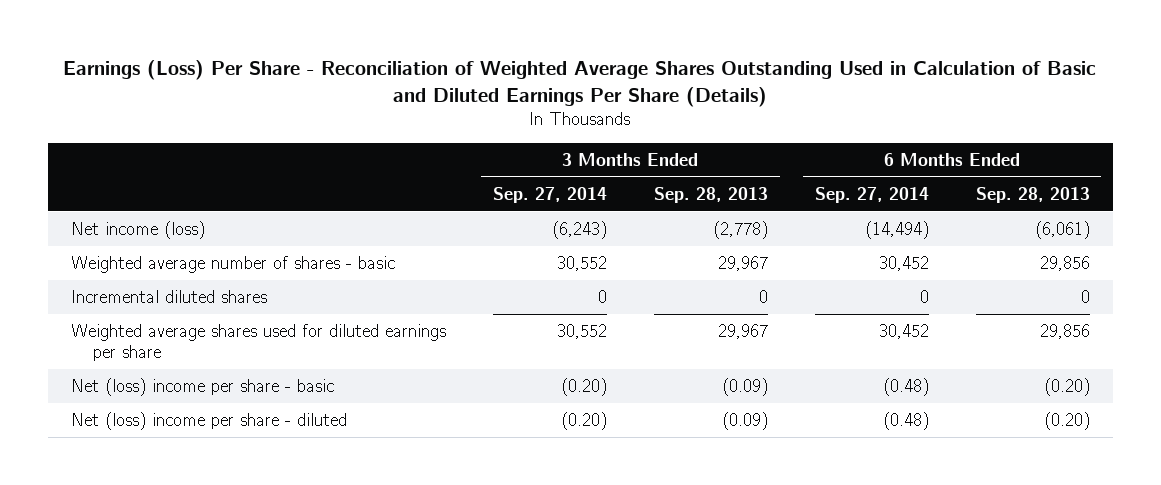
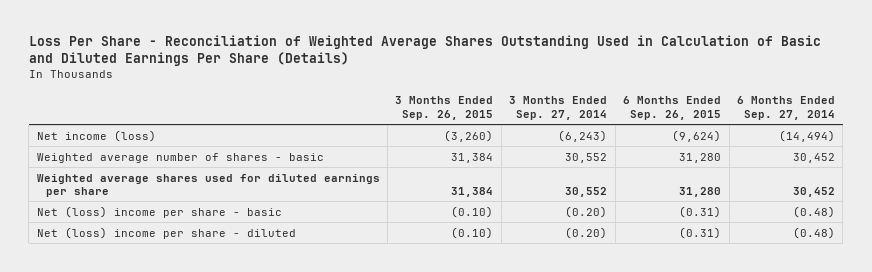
- Earnings (Loss) Per Share - Reconciliation of Weighted Average Shares Outstanding Used in Calculation of Basic and Diluted Earnings Per Share (Details)
+ Loss Per Share - Reconciliation of Weighted Average Shares Outstanding Used in Calculation of Basic and Diluted Earnings Per Share (Details)
- | 3 Months Ended Sep. 27, 2014 | 3 Months Ended Sep. 28, 2013 | 6 Months Ended Sep. 27, 2014 | 6 Months Ended Sep. 28, 2013
+ | 3 Months Ended Sep. 26, 2015 | 3 Months Ended Sep. 27, 2014 | 6 Months Ended Sep. 26, 2015 | 6 Months Ended Sep. 27, 2014
- Incremental diluted shares | 0 | 0 | 0 | 0

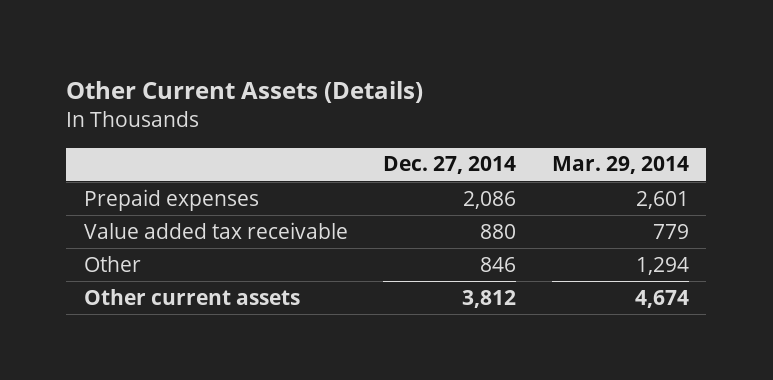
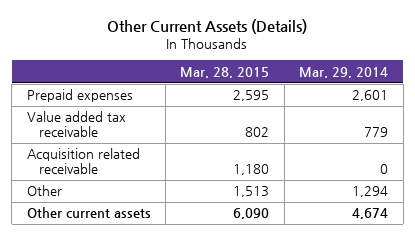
- | Dec. 27, 2014 | Mar. 29, 2014
+ | Mar. 28, 2015 | Mar. 29, 2014
+ Acquisition related receivable | 1,180 | 0

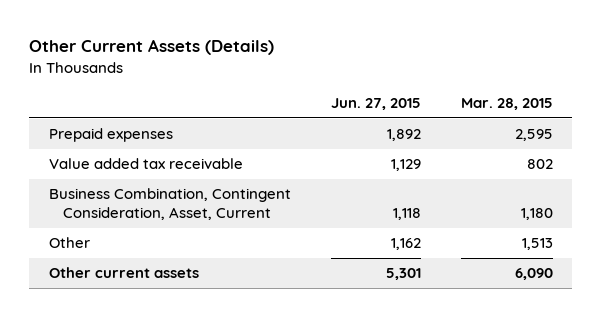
- | Mar. 28, 2015 | Mar. 29, 2014
+ | Jun. 27, 2015 | Mar. 28, 2015
- Acquisition related receivable | 1,180 | 0
+ Business Combination, Contingent Consideration, Asset, Current | 1,118 | 1,180

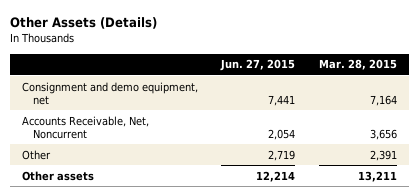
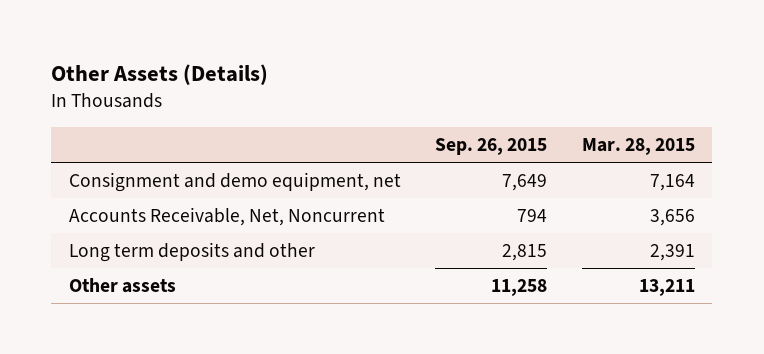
- | Jun. 27, 2015 | Mar. 28, 2015
+ | Sep. 26, 2015 | Mar. 28, 2015
- Other | 2,719 | 2,391
+ Long term deposits and other | 2,815 | 2,391

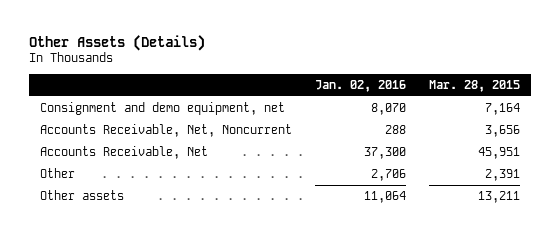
- | Sep. 26, 2015 | Mar. 28, 2015
+ | Jan. 02, 2016 | Mar. 28, 2015
- Long term deposits and other | 2,815 | 2,391
+ Accounts Receivable, Net | 37,300 | 45,951
+ Other | 2,706 | 2,391

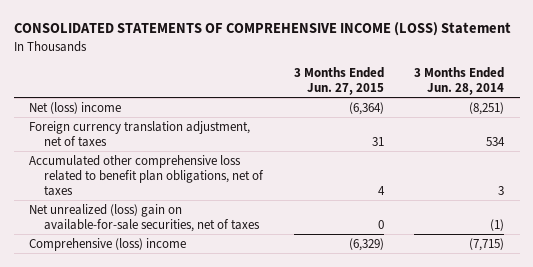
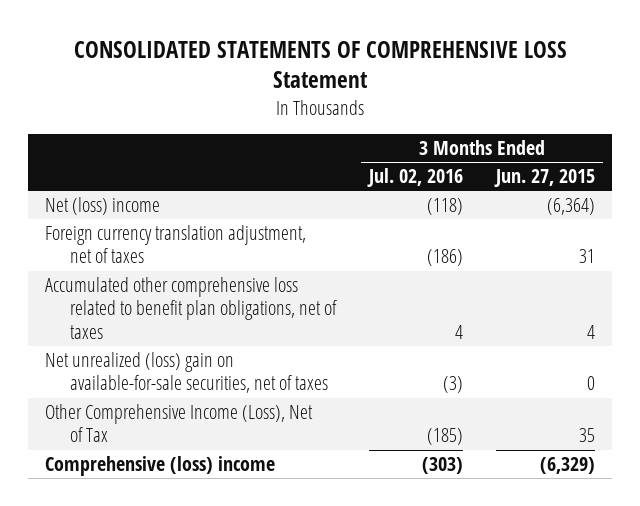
- CONSOLIDATED STATEMENTS OF COMPREHENSIVE INCOME (LOSS) Statement
+ CONSOLIDATED STATEMENTS OF COMPREHENSIVE LOSS Statement
- | 3 Months Ended Jun. 27, 2015 | 3 Months Ended Jun. 28, 2014
+ | 3 Months Ended Jul. 02, 2016 | 3 Months Ended Jun. 27, 2015
+ Other Comprehensive Income (Loss), Net of Tax | (185) | 35

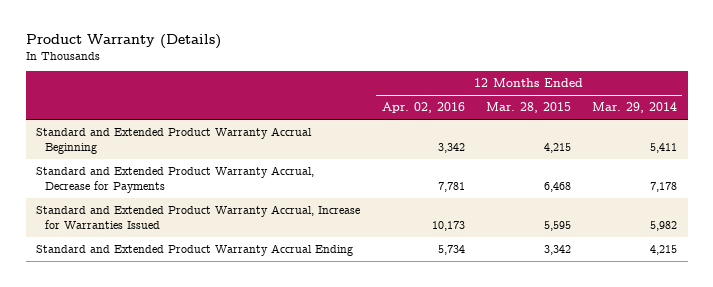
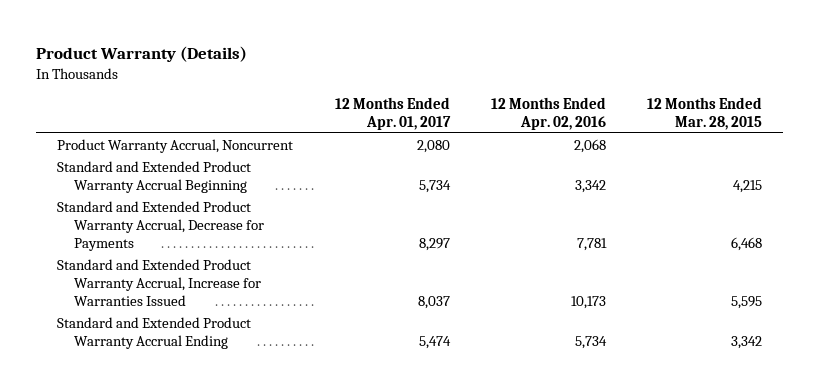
- | 12 Months Ended Apr. 02, 2016 | 12 Months Ended Mar. 28, 2015 | 12 Months Ended Mar. 29, 2014
+ | 12 Months Ended Apr. 01, 2017 | 12 Months Ended Apr. 02, 2016 | 12 Months Ended Mar. 28, 2015
+ Product Warranty Accrual, Noncurrent | 2,080 | 2,068 |

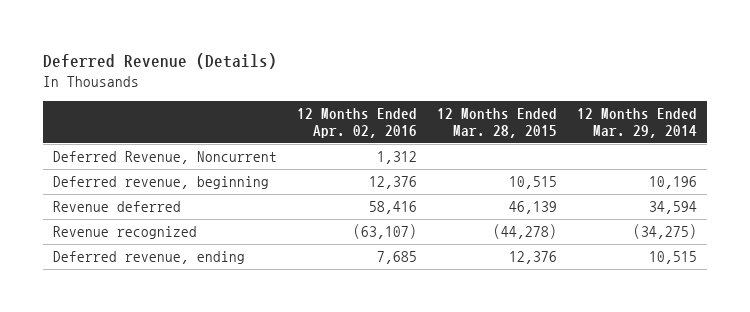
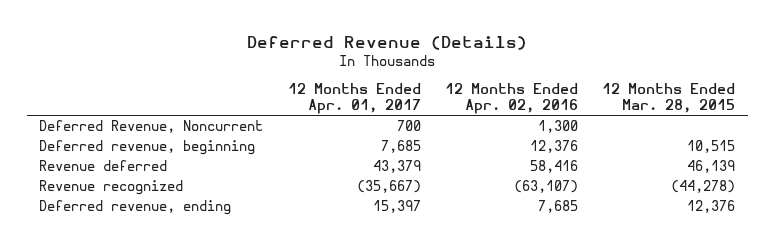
- | 12 Months Ended Apr. 02, 2016 | 12 Months Ended Mar. 28, 2015 | 12 Months Ended Mar. 29, 2014
+ | 12 Months Ended Apr. 01, 2017 | 12 Months Ended Apr. 02, 2016 | 12 Months Ended Mar. 28, 2015
- Deferred Revenue, Noncurrent | 1,312 | |
+ Deferred Revenue, Noncurrent | 700 | 1,300 |

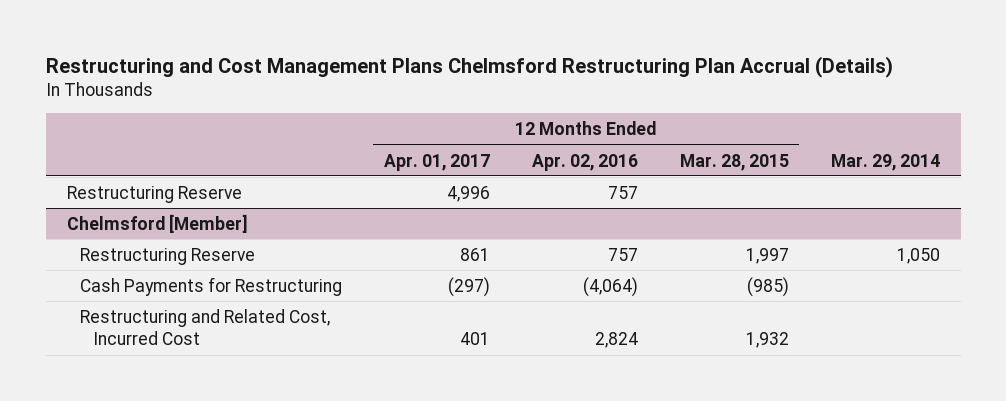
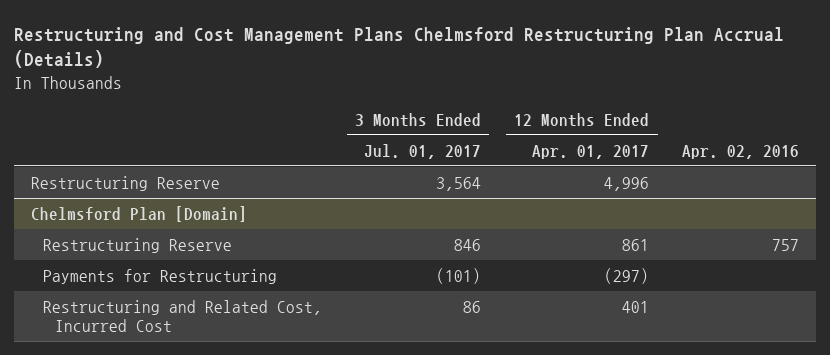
- | 12 Months Ended Apr. 01, 2017 | 12 Months Ended Apr. 02, 2016 | 12 Months Ended Mar. 28, 2015 | Mar. 29, 2014
+ | 3 Months Ended Jul. 01, 2017 | 12 Months Ended Apr. 01, 2017 | Apr. 02, 2016
- Chelmsford [Member]
+ Chelmsford Plan [Domain]
- Cash Payments for Restructuring | (297) | (4,064) | (985) |
+ Payments for Restructuring | (101) | (297) |

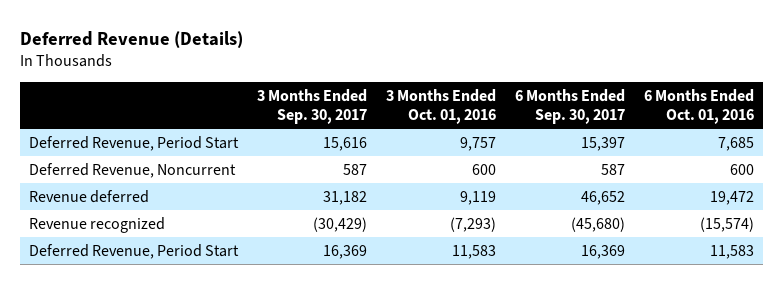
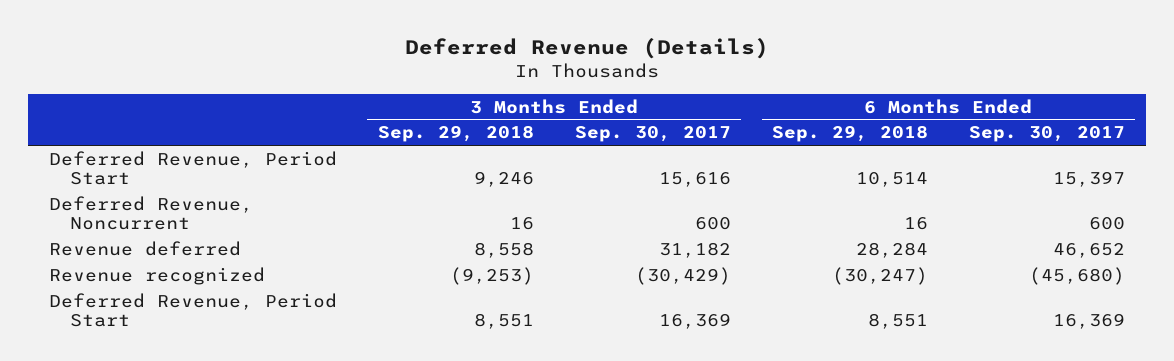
- | 3 Months Ended Sep. 30, 2017 | 3 Months Ended Oct. 01, 2016 | 6 Months Ended Sep. 30, 2017 | 6 Months Ended Oct. 01, 2016
+ | 3 Months Ended Sep. 29, 2018 | 3 Months Ended Sep. 30, 2017 | 6 Months Ended Sep. 29, 2018 | 6 Months Ended Sep. 30, 2017
- Deferred Revenue, Noncurrent | 587 | 600 | 587 | 600
+ Deferred Revenue, Noncurrent | 16 | 600 | 16 | 600

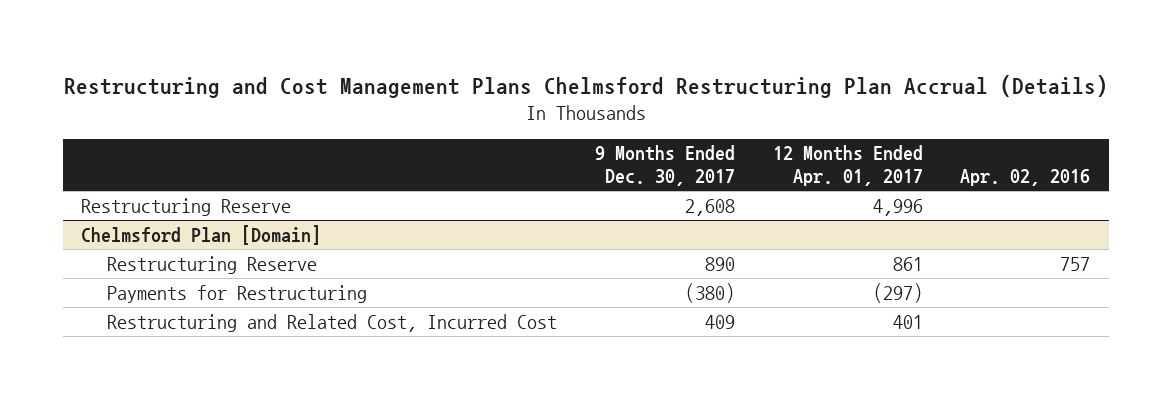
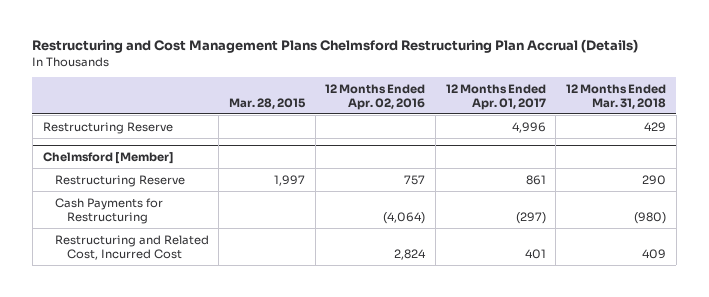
- | 9 Months Ended Dec. 30, 2017 | 12 Months Ended Apr. 01, 2017 | Apr. 02, 2016
+ | Mar. 28, 2015 | 12 Months Ended Apr. 02, 2016 | 12 Months Ended Apr. 01, 2017 | 12 Months Ended Mar. 31, 2018
- Chelmsford Plan [Domain]
+ Chelmsford [Member]
- Payments for Restructuring | (380) | (297) |
+ Cash Payments for Restructuring | | (4,064) | (297) | (980)

